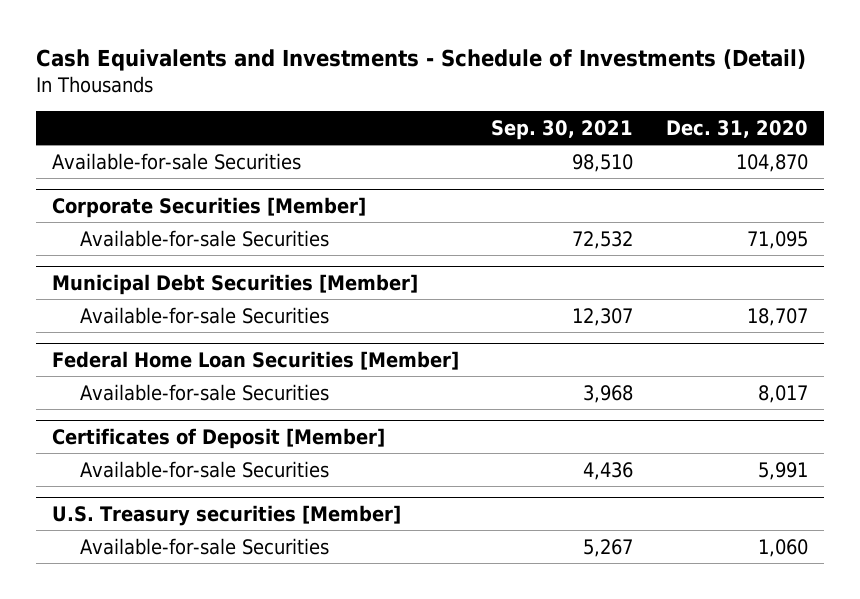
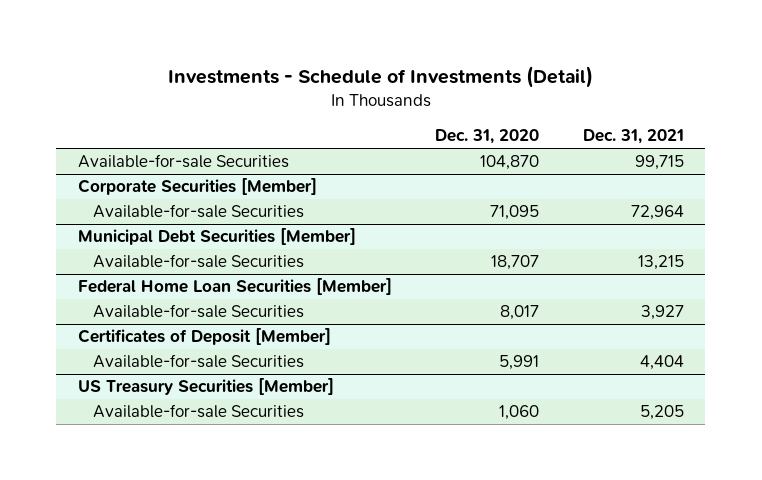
- Cash Equivalents and Investments - Schedule of Investments (Detail)
+ Investments - Schedule of Investments (Detail)
- | Sep. 30, 2021 | Dec. 31, 2020
+ | Dec. 31, 2020 | Dec. 31, 2021
- U.S. Treasury securities [Member]
+ US Treasury Securities [Member]

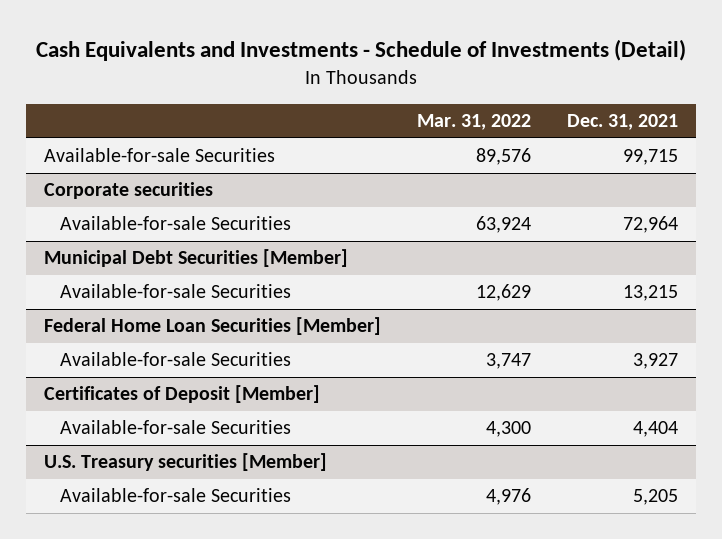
- Investments - Schedule of Investments (Detail)
+ Cash Equivalents and Investments - Schedule of Investments (Detail)
- | Dec. 31, 2020 | Dec. 31, 2021
+ | Mar. 31, 2022 | Dec. 31, 2021
- Corporate Securities [Member]
+ Corporate securities
- US Treasury Securities [Member]
+ U.S. Treasury securities [Member]

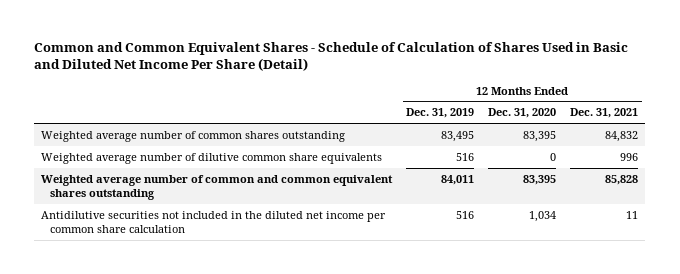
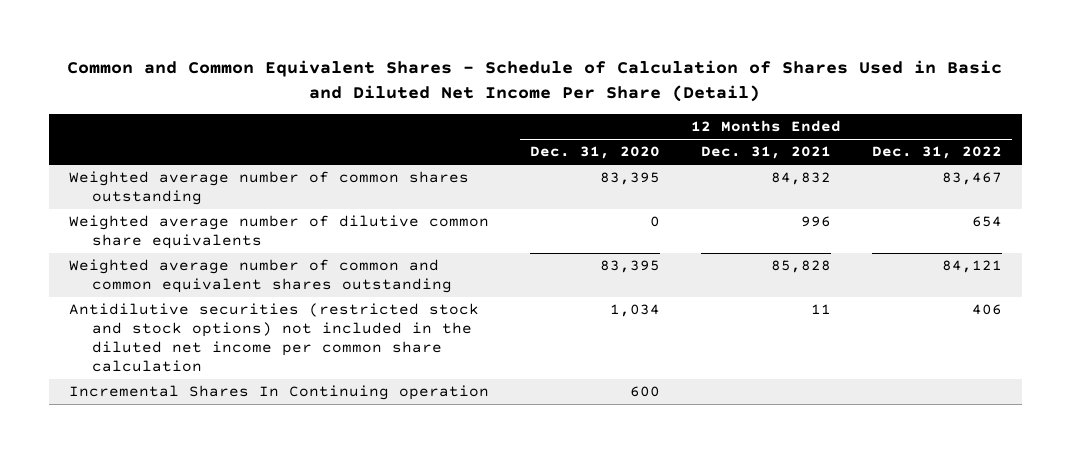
- | 12 Months Ended Dec. 31, 2019 | 12 Months Ended Dec. 31, 2020 | 12 Months Ended Dec. 31, 2021
+ | 12 Months Ended Dec. 31, 2020 | 12 Months Ended Dec. 31, 2021 | 12 Months Ended Dec. 31, 2022
- Antidilutive securities not included in the diluted net income per common share calculation | 516 | 1,034 | 11
+ Antidilutive securities (restricted stock and stock options) not included in the diluted net income per common share calculation | 1,034 | 11 | 406
+ Incremental Shares In Continuing operation | 600 | |

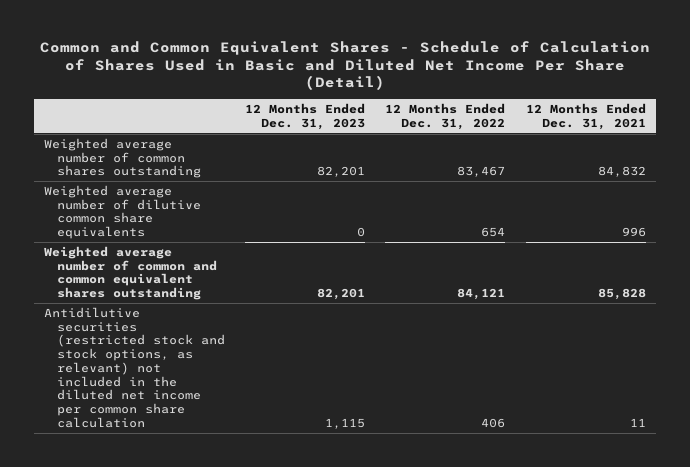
- | 12 Months Ended Dec. 31, 2020 | 12 Months Ended Dec. 31, 2021 | 12 Months Ended Dec. 31, 2022
+ | 12 Months Ended Dec. 31, 2023 | 12 Months Ended Dec. 31, 2022 | 12 Months Ended Dec. 31, 2021
- Antidilutive securities (restricted stock and stock options) not included in the diluted net income per common share calculation | 1,034 | 11 | 406
- Incremental Shares In Continuing operation | 600 | |
+ Antidilutive securities (restricted stock and stock options, as relevant) not included in the diluted net income per common share calculation | 1,115 | 406 | 11

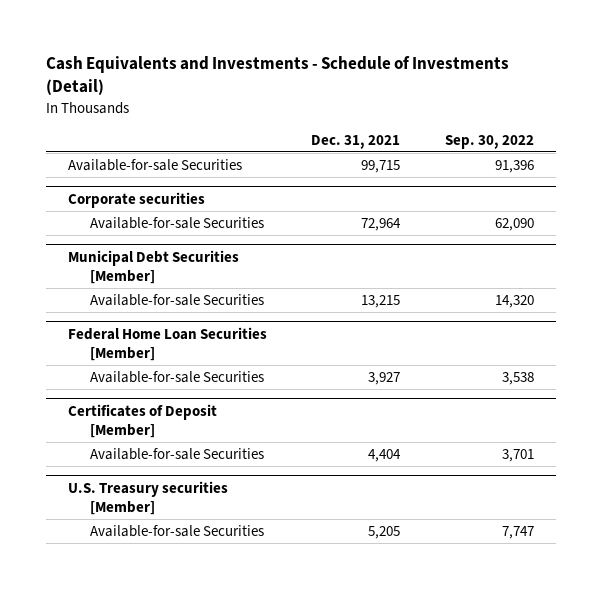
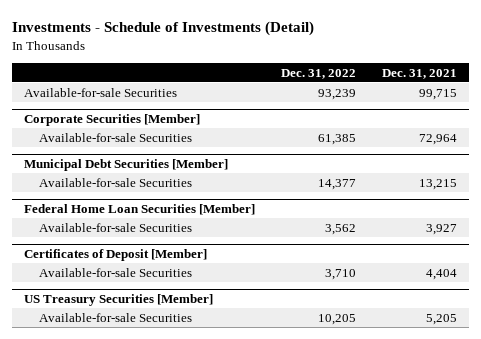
- Cash Equivalents and Investments - Schedule of Investments (Detail)
+ Investments - Schedule of Investments (Detail)
- | Dec. 31, 2021 | Sep. 30, 2022
+ | Dec. 31, 2022 | Dec. 31, 2021
- Corporate securities
+ Corporate Securities [Member]
- U.S. Treasury securities [Member]
+ US Treasury Securities [Member]

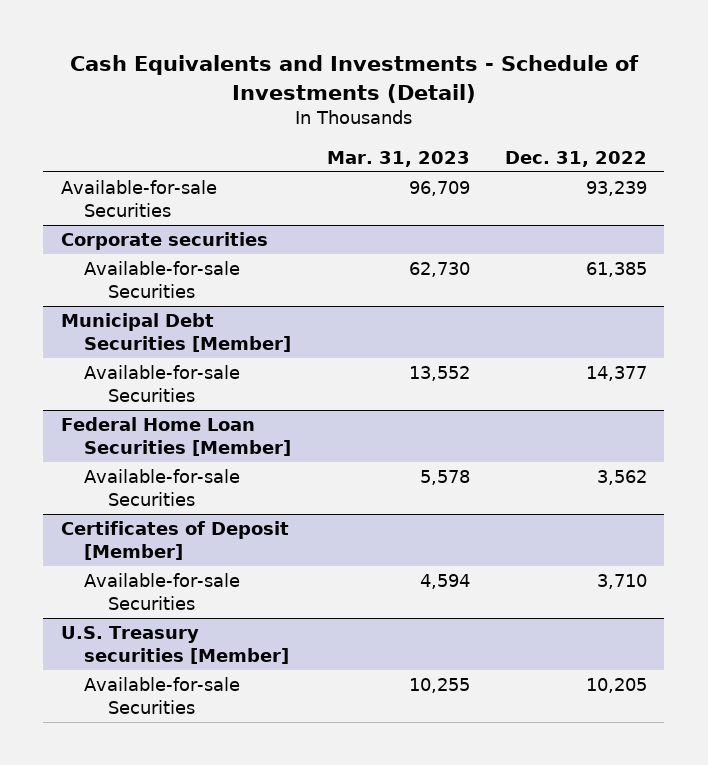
- Investments - Schedule of Investments (Detail)
+ Cash Equivalents and Investments - Schedule of Investments (Detail)
- | Dec. 31, 2022 | Dec. 31, 2021
+ | Mar. 31, 2023 | Dec. 31, 2022
- Corporate Securities [Member]
+ Corporate securities
- US Treasury Securities [Member]
+ U.S. Treasury securities [Member]

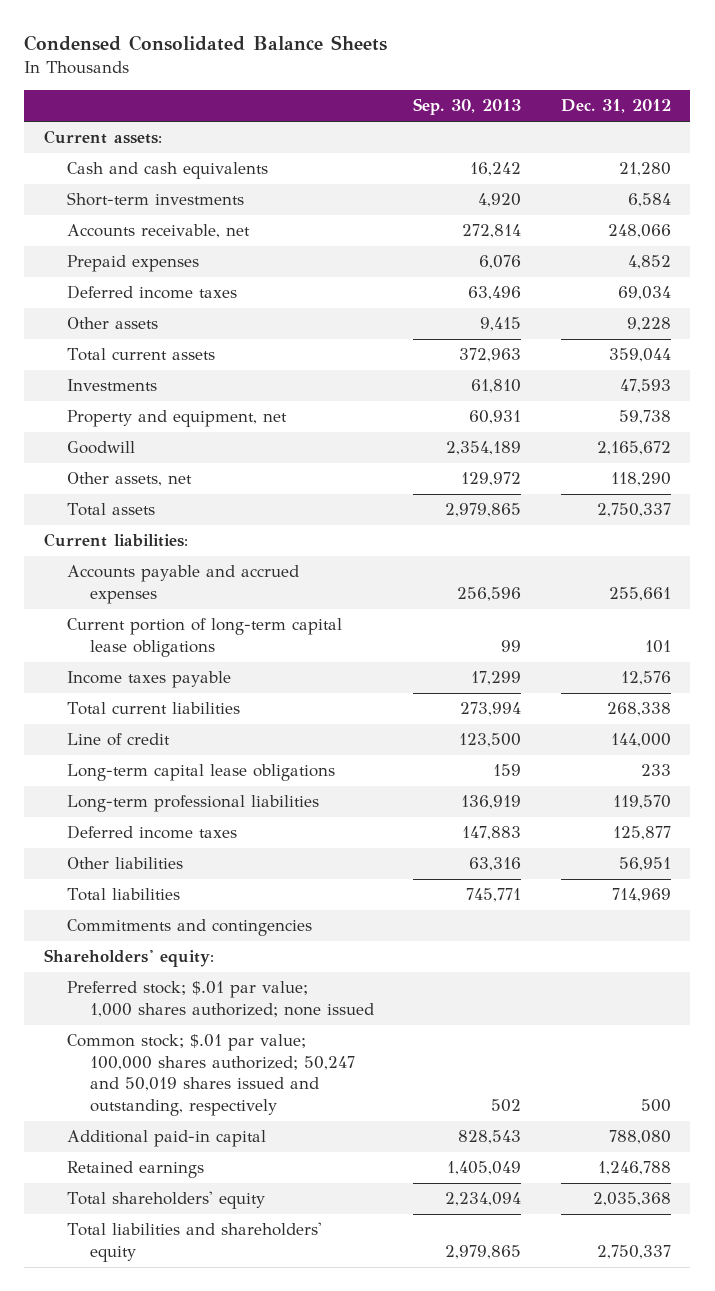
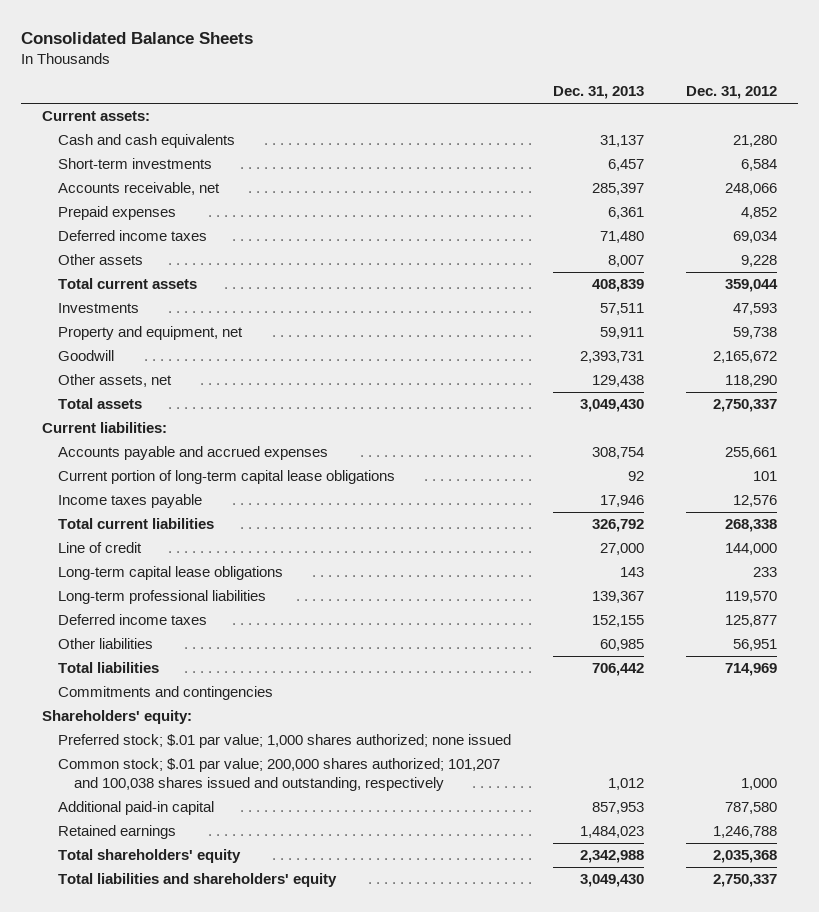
- Condensed Consolidated Balance Sheets
+ Consolidated Balance Sheets
- | Sep. 30, 2013 | Dec. 31, 2012
+ | Dec. 31, 2013 | Dec. 31, 2012
- Common stock; $.01 par value; 100,000 shares authorized; 50,247 and 50,019 shares issued and outstanding, respectively | 502 | 500
- Additional paid-in capital | 828,543 | 788,080
+ Common stock; $.01 par value; 200,000 shares authorized; 101,207 and 100,038 shares issued and outstanding, respectively | 1,012 | 1,000
+ Additional paid-in capital | 857,953 | 787,580

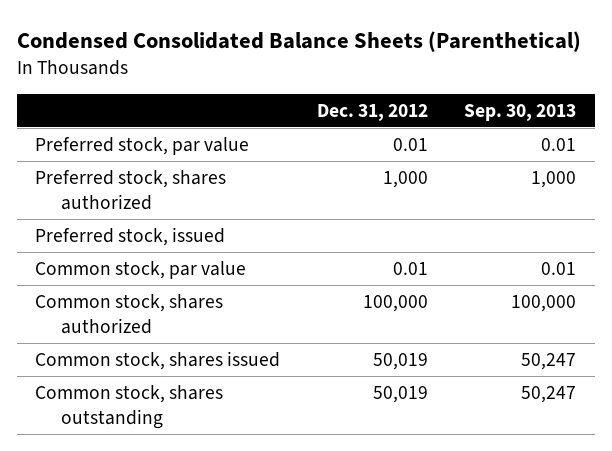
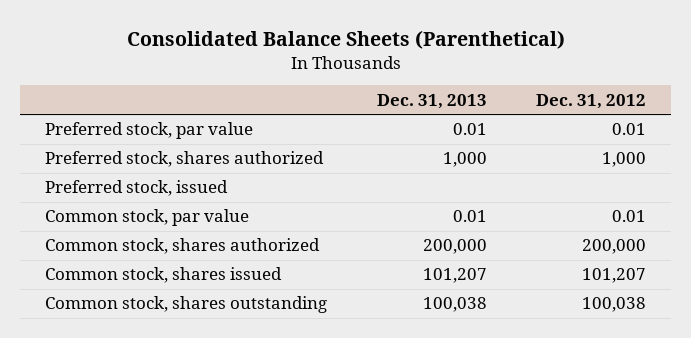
- Condensed Consolidated Balance Sheets (Parenthetical)
+ Consolidated Balance Sheets (Parenthetical)
- | Dec. 31, 2012 | Sep. 30, 2013
+ | Dec. 31, 2013 | Dec. 31, 2012
- Common stock, shares authorized | 100,000 | 100,000
- Common stock, shares issued | 50,019 | 50,247
- Common stock, shares outstanding | 50,019 | 50,247
+ Common stock, shares authorized | 200,000 | 200,000
+ Common stock, shares issued | 101,207 | 101,207
+ Common stock, shares outstanding | 100,038 | 100,038

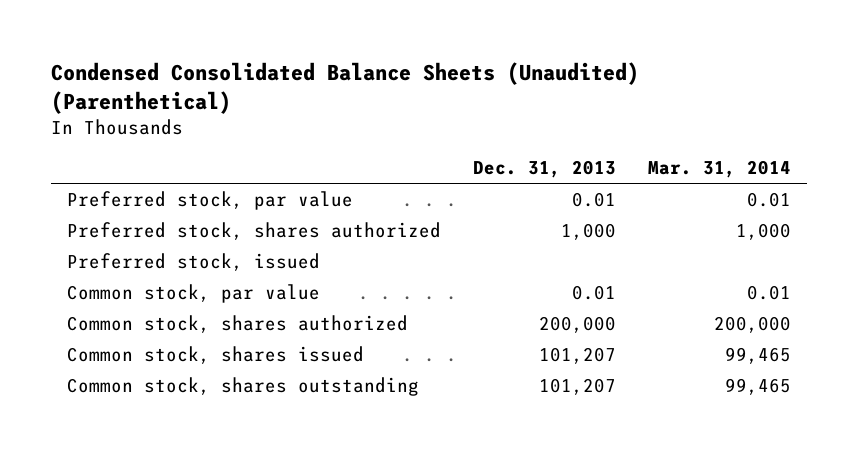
- Consolidated Balance Sheets (Parenthetical)
+ Condensed Consolidated Balance Sheets (Unaudited) (Parenthetical)
- | Dec. 31, 2013 | Dec. 31, 2012
+ | Dec. 31, 2013 | Mar. 31, 2014
- Common stock, shares outstanding | 100,038 | 100,038
+ Common stock, shares outstanding | 101,207 | 99,465

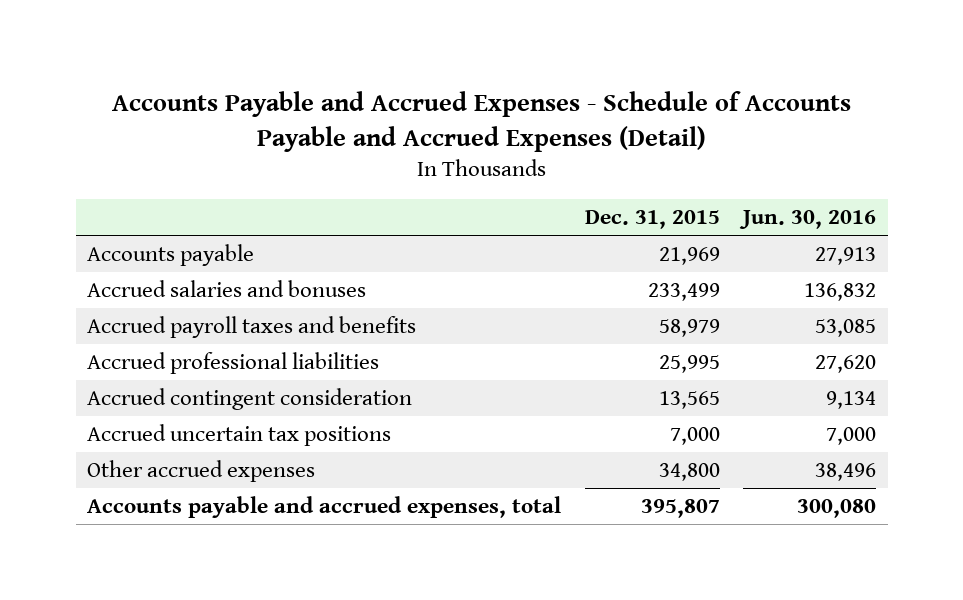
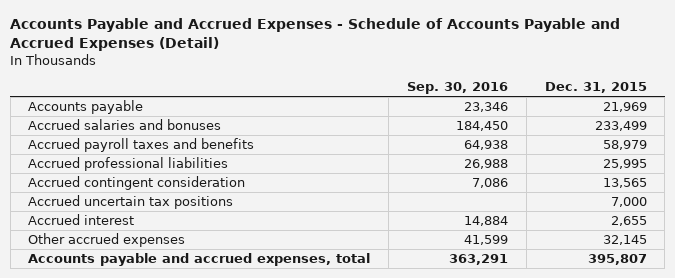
- | Dec. 31, 2015 | Jun. 30, 2016
+ | Sep. 30, 2016 | Dec. 31, 2015
- Other accrued expenses | 34,800 | 38,496
+ Accrued interest | 14,884 | 2,655
+ Other accrued expenses | 41,599 | 32,145

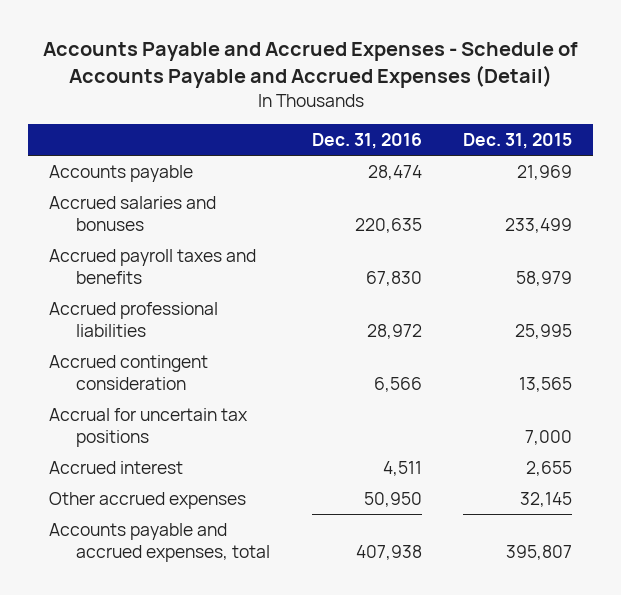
- | Sep. 30, 2016 | Dec. 31, 2015
+ | Dec. 31, 2016 | Dec. 31, 2015
- Accrued uncertain tax positions | | 7,000
+ Accrual for uncertain tax positions | | 7,000

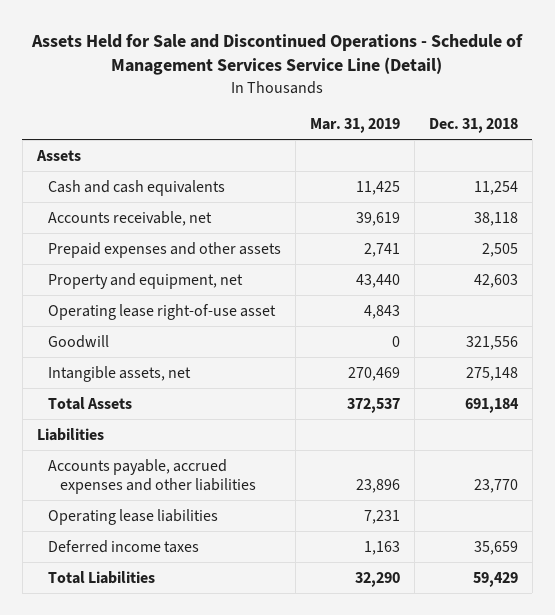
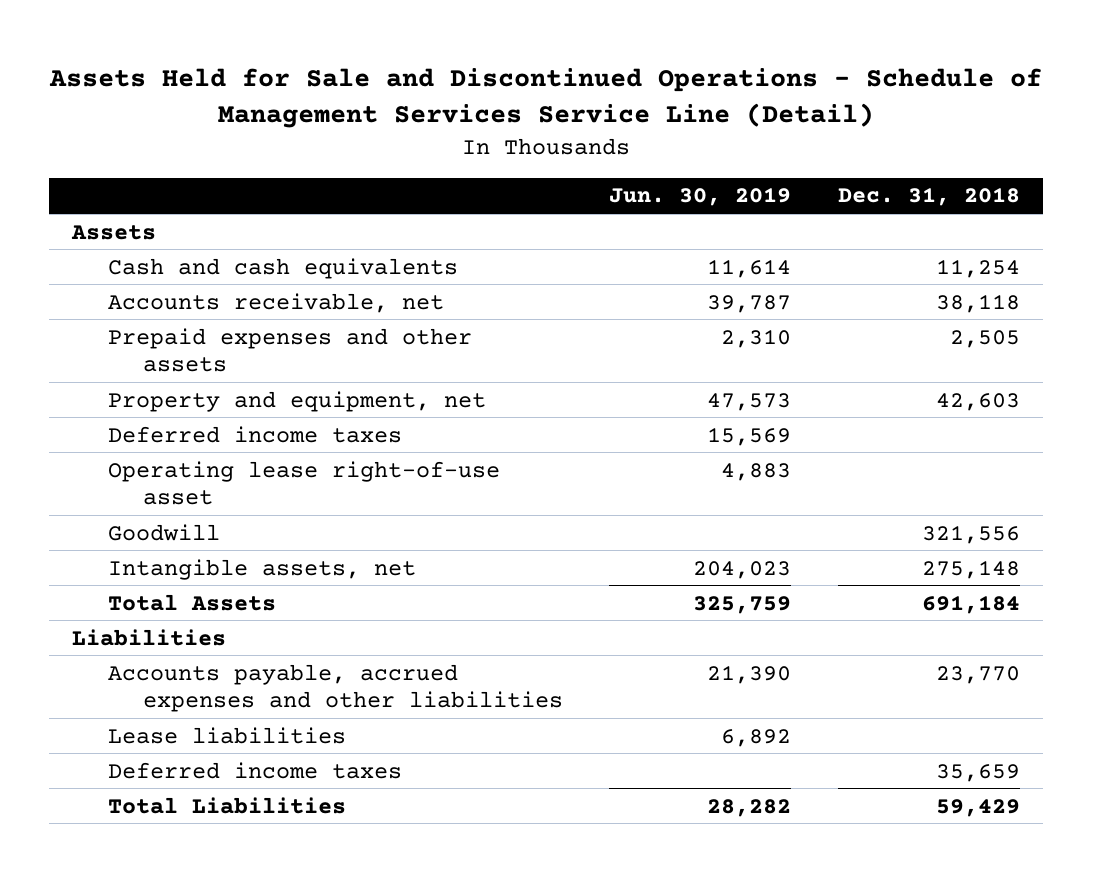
- | Mar. 31, 2019 | Dec. 31, 2018
+ | Jun. 30, 2019 | Dec. 31, 2018
+ Deferred income taxes | 15,569 |
- Operating lease liabilities | 7,231 |
+ Lease liabilities | 6,892 |

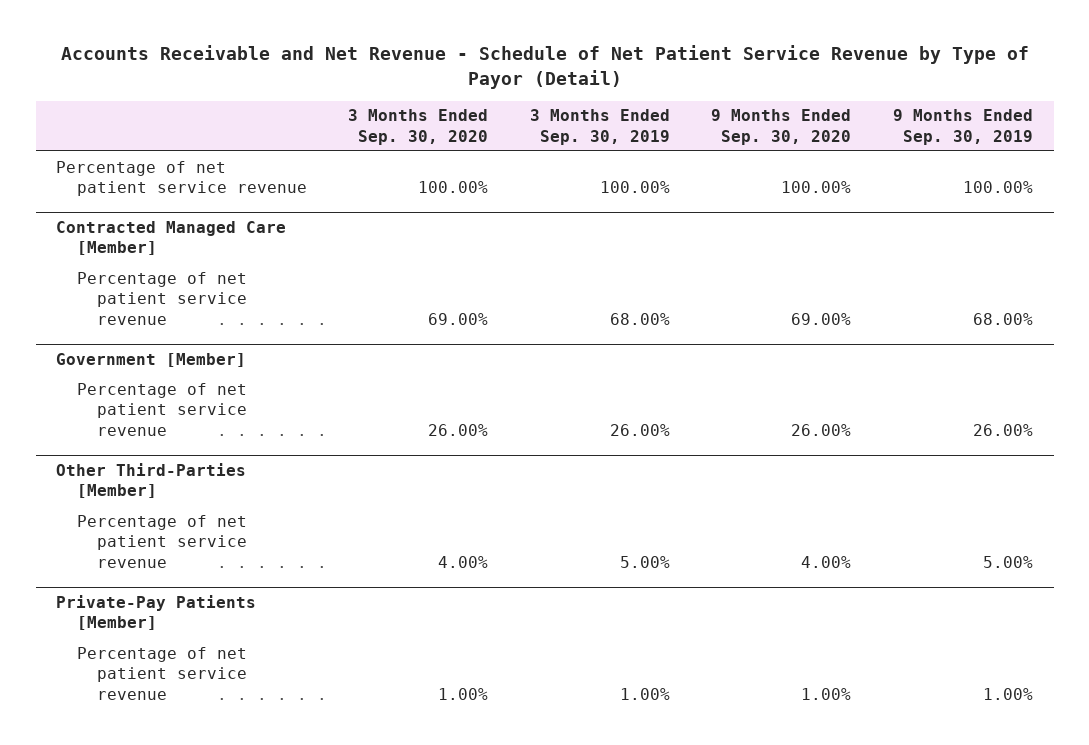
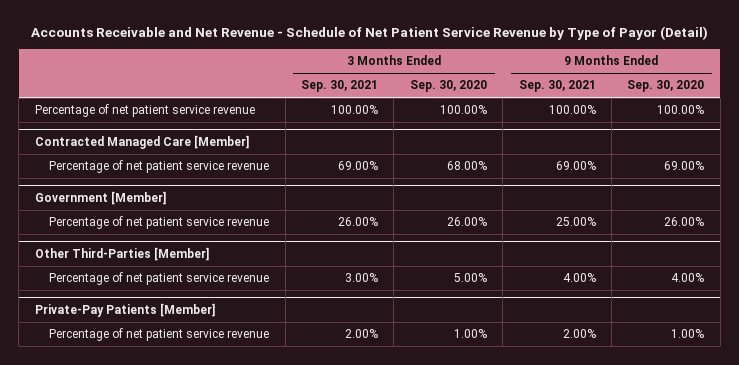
- | 3 Months Ended Sep. 30, 2020 | 3 Months Ended Sep. 30, 2019 | 9 Months Ended Sep. 30, 2020 | 9 Months Ended Sep. 30, 2019
+ | 3 Months Ended Sep. 30, 2021 | 3 Months Ended Sep. 30, 2020 | 9 Months Ended Sep. 30, 2021 | 9 Months Ended Sep. 30, 2020
@ Contracted Managed Care [Member]
- Percentage of net patient service revenue | 69.00% | 68.00% | 69.00% | 68.00%
+ Percentage of net patient service revenue | 69.00% | 68.00% | 69.00% | 69.00%
@ Other Third-Parties [Member]
- Percentage of net patient service revenue | 4.00% | 5.00% | 4.00% | 5.00%
+ Percentage of net patient service revenue | 3.00% | 5.00% | 4.00% | 4.00%

